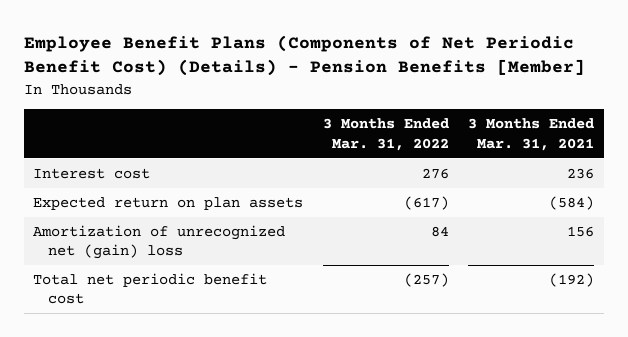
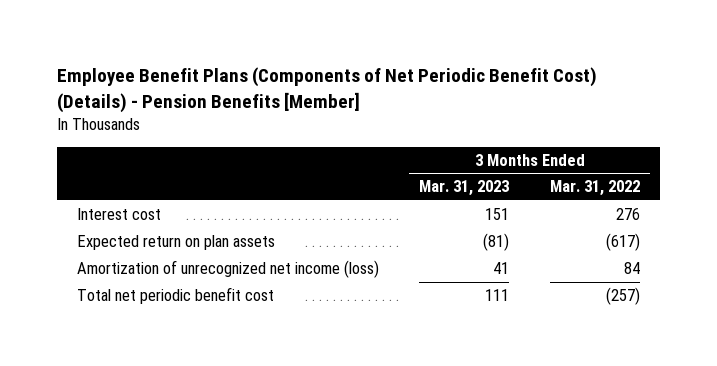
- | 3 Months Ended Mar. 31, 2022 | 3 Months Ended Mar. 31, 2021
+ | 3 Months Ended Mar. 31, 2023 | 3 Months Ended Mar. 31, 2022
- Amortization of unrecognized net (gain) loss | 84 | 156
+ Amortization of unrecognized net income (loss) | 41 | 84

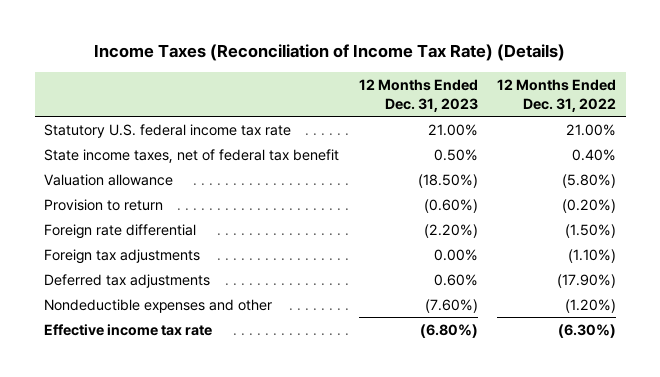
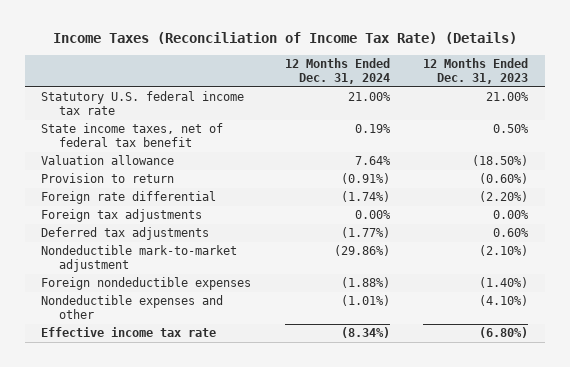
- | 12 Months Ended Dec. 31, 2023 | 12 Months Ended Dec. 31, 2022
+ | 12 Months Ended Dec. 31, 2024 | 12 Months Ended Dec. 31, 2023
- Nondeductible expenses and other | (7.60%) | (1.20%)
+ Nondeductible mark-to-market adjustment | (29.86%) | (2.10%)
+ Foreign nondeductible expenses | (1.88%) | (1.40%)
+ Nondeductible expenses and other | (1.01%) | (4.10%)

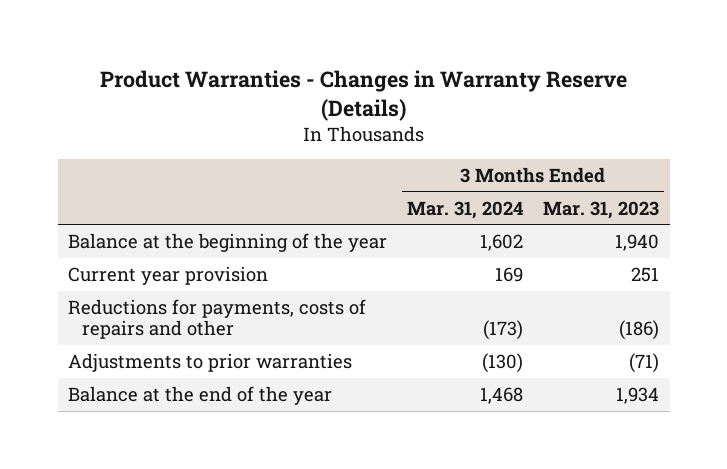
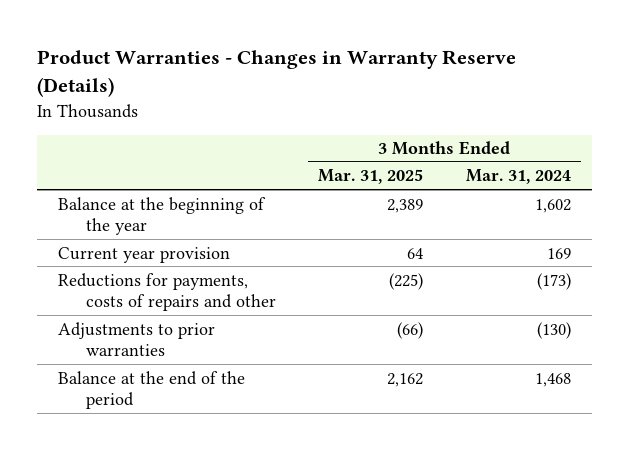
- | 3 Months Ended Mar. 31, 2024 | 3 Months Ended Mar. 31, 2023
+ | 3 Months Ended Mar. 31, 2025 | 3 Months Ended Mar. 31, 2024
- Balance at the end of the year | 1,468 | 1,934
+ Balance at the end of the period | 2,162 | 1,468

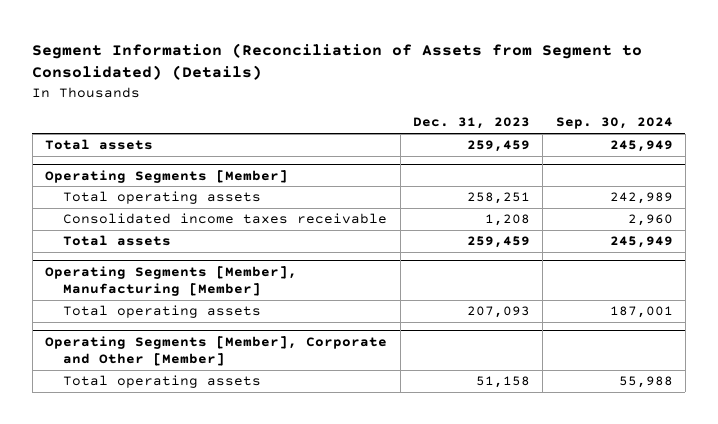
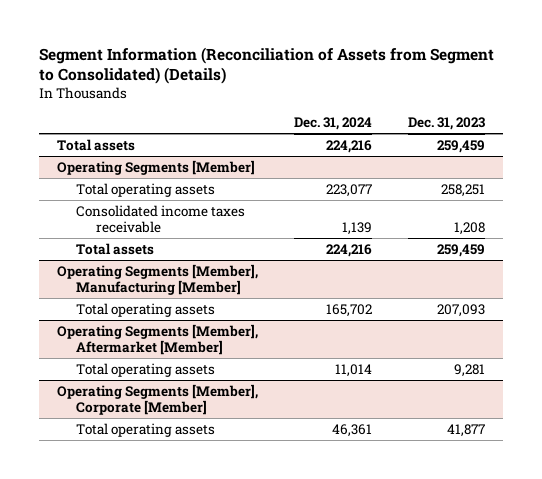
- | Dec. 31, 2023 | Sep. 30, 2024
+ | Dec. 31, 2024 | Dec. 31, 2023
- Operating Segments [Member], Corporate and Other [Member]
- Total operating assets | 51,158 | 55,988
+ Operating Segments [Member], Aftermarket [Member]
+ Total operating assets | 11,014 | 9,281
+ Operating Segments [Member], Corporate [Member]
+ Total operating assets | 46,361 | 41,877

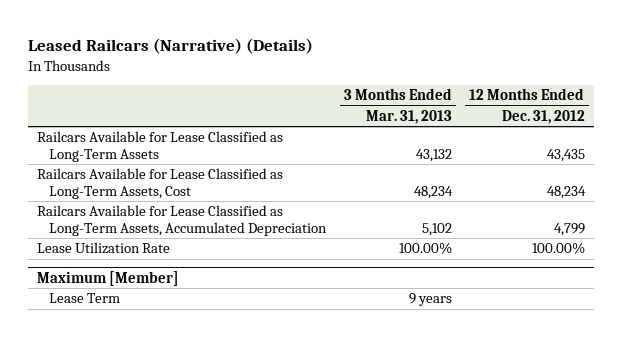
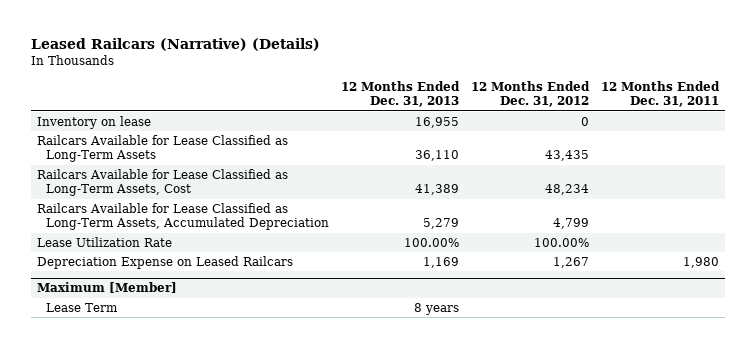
- | 3 Months Ended Mar. 31, 2013 | 12 Months Ended Dec. 31, 2012
+ | 12 Months Ended Dec. 31, 2013 | 12 Months Ended Dec. 31, 2012 | 12 Months Ended Dec. 31, 2011
+ Inventory on lease | 16,955 | 0 |
+ Depreciation Expense on Leased Railcars | 1,169 | 1,267 | 1,980

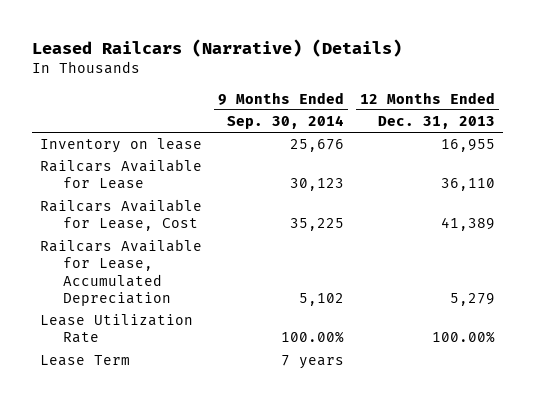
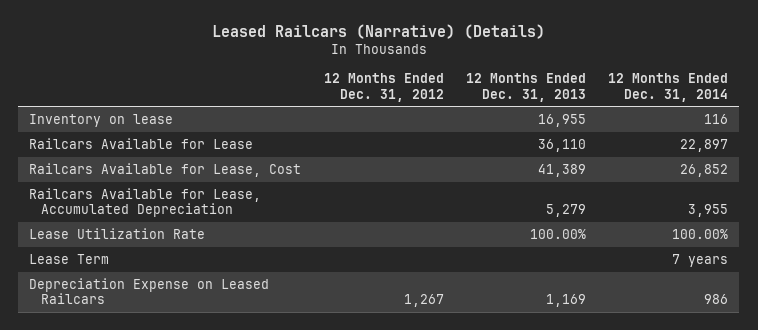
- | 9 Months Ended Sep. 30, 2014 | 12 Months Ended Dec. 31, 2013
+ | 12 Months Ended Dec. 31, 2012 | 12 Months Ended Dec. 31, 2013 | 12 Months Ended Dec. 31, 2014
+ Depreciation Expense on Leased Railcars | 1,267 | 1,169 | 986

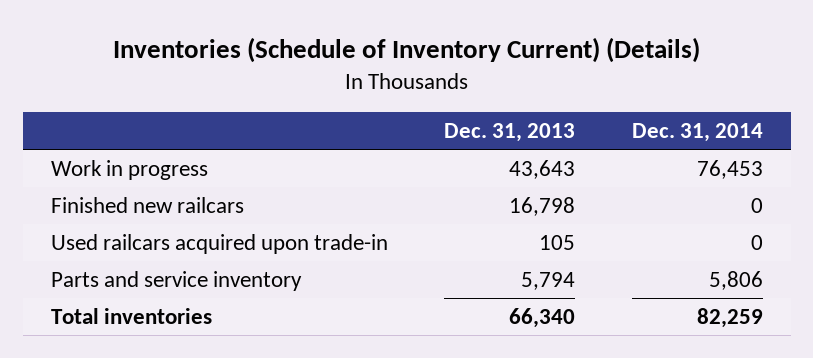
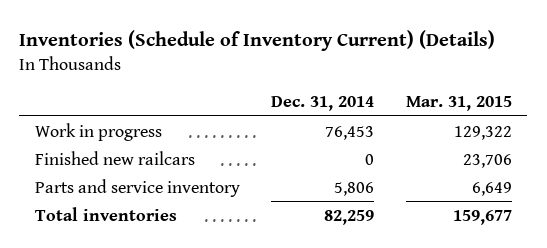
- | Dec. 31, 2013 | Dec. 31, 2014
+ | Dec. 31, 2014 | Mar. 31, 2015
- Used railcars acquired upon trade-in | 105 | 0

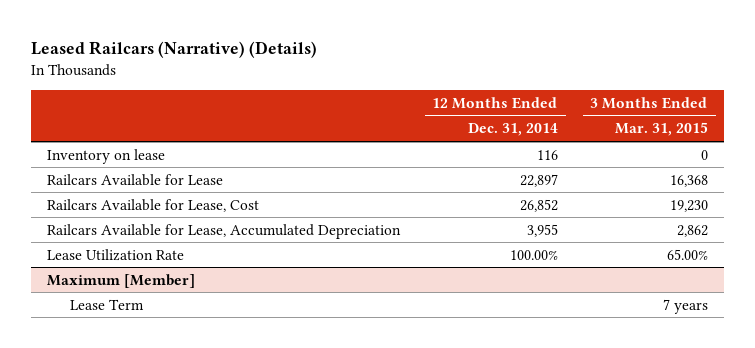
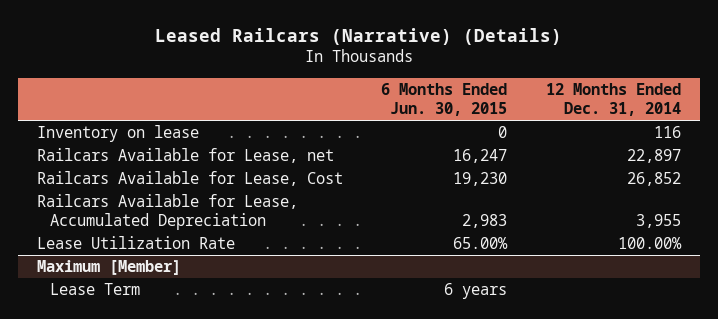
- | 12 Months Ended Dec. 31, 2014 | 3 Months Ended Mar. 31, 2015
+ | 6 Months Ended Jun. 30, 2015 | 12 Months Ended Dec. 31, 2014
- Railcars Available for Lease | 22,897 | 16,368
+ Railcars Available for Lease, net | 16,247 | 22,897

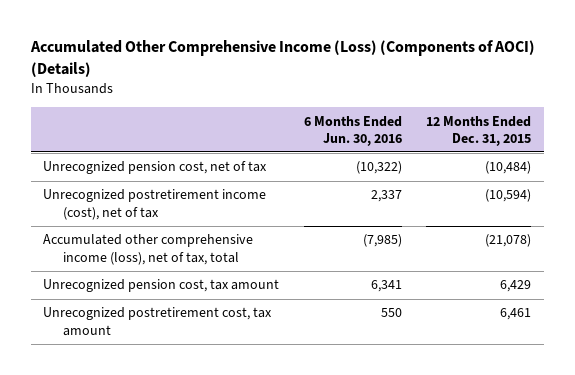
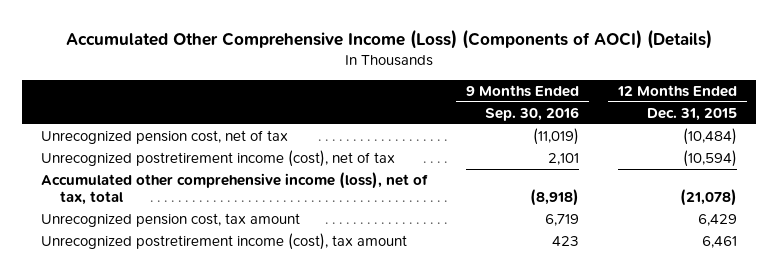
- | 6 Months Ended Jun. 30, 2016 | 12 Months Ended Dec. 31, 2015
+ | 9 Months Ended Sep. 30, 2016 | 12 Months Ended Dec. 31, 2015
- Unrecognized postretirement cost, tax amount | 550 | 6,461
+ Unrecognized postretirement income (cost), tax amount | 423 | 6,461

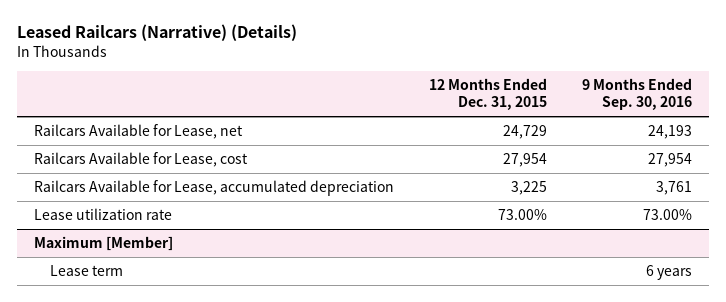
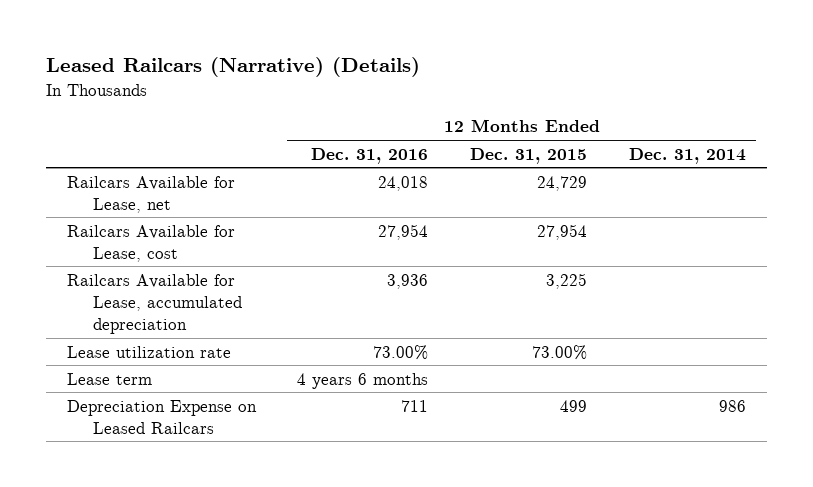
- | 12 Months Ended Dec. 31, 2015 | 9 Months Ended Sep. 30, 2016
+ | 12 Months Ended Dec. 31, 2016 | 12 Months Ended Dec. 31, 2015 | 12 Months Ended Dec. 31, 2014
- Maximum [Member]
+ Depreciation Expense on Leased Railcars | 711 | 499 | 986

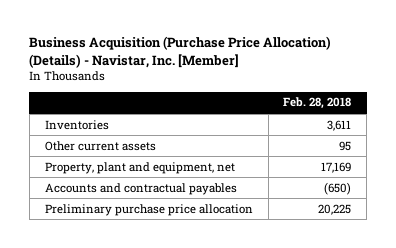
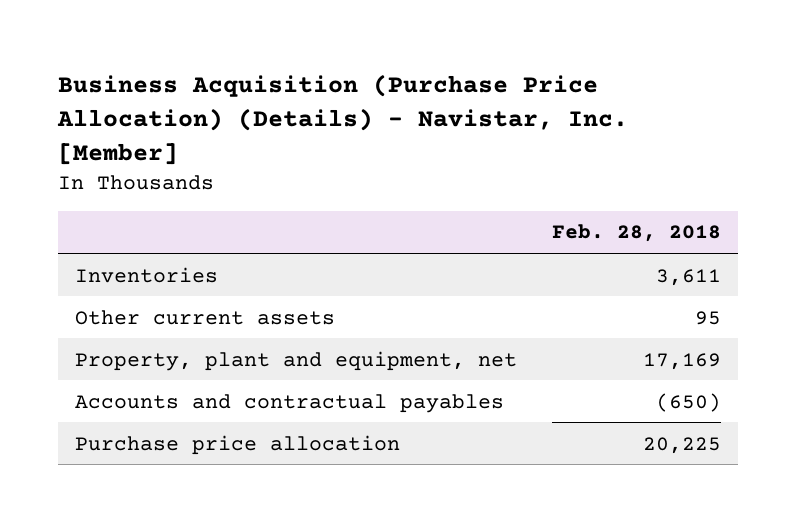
- Preliminary purchase price allocation | 20,225
+ Purchase price allocation | 20,225

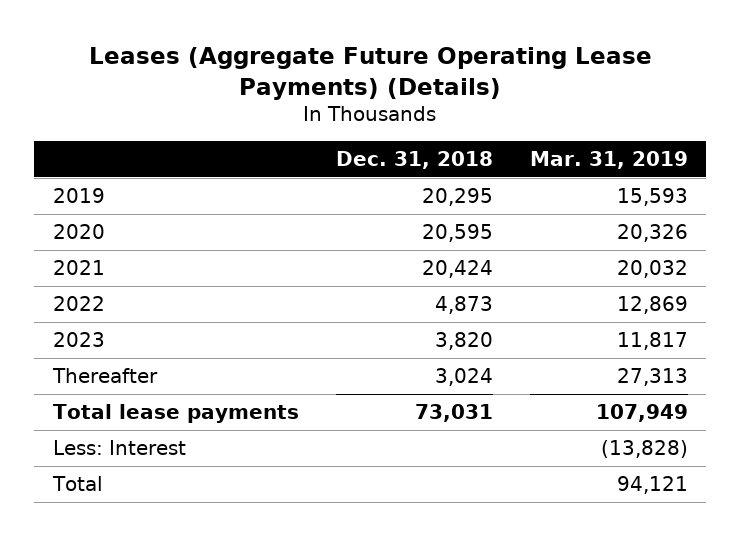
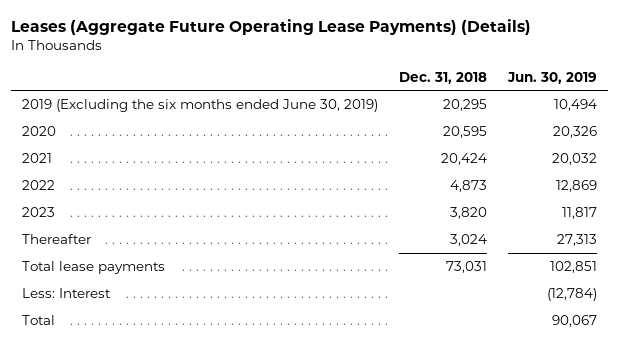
- | Dec. 31, 2018 | Mar. 31, 2019
+ | Dec. 31, 2018 | Jun. 30, 2019
- 2019 | 20,295 | 15,593
+ 2019 (Excluding the six months ended June 30, 2019) | 20,295 | 10,494

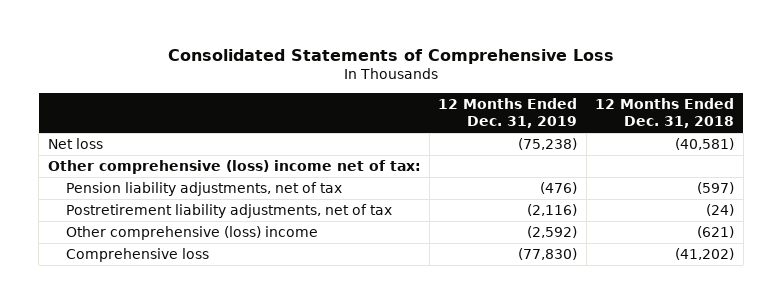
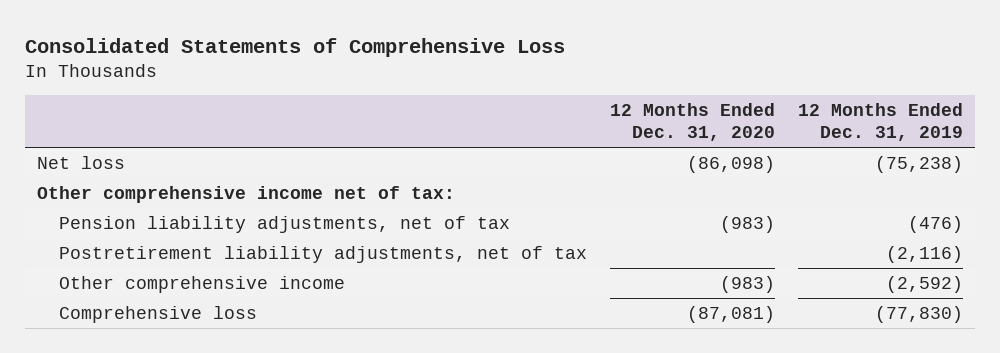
- | 12 Months Ended Dec. 31, 2019 | 12 Months Ended Dec. 31, 2018
+ | 12 Months Ended Dec. 31, 2020 | 12 Months Ended Dec. 31, 2019
- Other comprehensive (loss) income net of tax:
+ Other comprehensive income net of tax:
- Other comprehensive (loss) income | (2,592) | (621)
+ Other comprehensive income | (983) | (2,592)

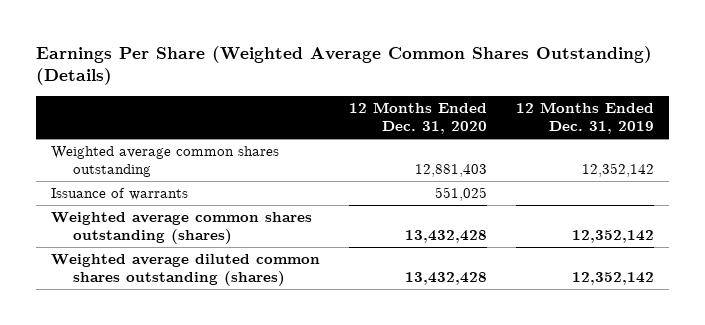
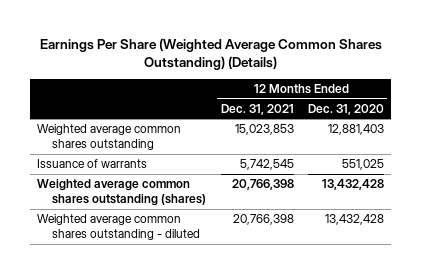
- | 12 Months Ended Dec. 31, 2020 | 12 Months Ended Dec. 31, 2019
+ | 12 Months Ended Dec. 31, 2021 | 12 Months Ended Dec. 31, 2020
- Weighted average diluted common shares outstanding (shares) | 13,432,428 | 12,352,142
+ Weighted average common shares outstanding - diluted | 20,766,398 | 13,432,428

